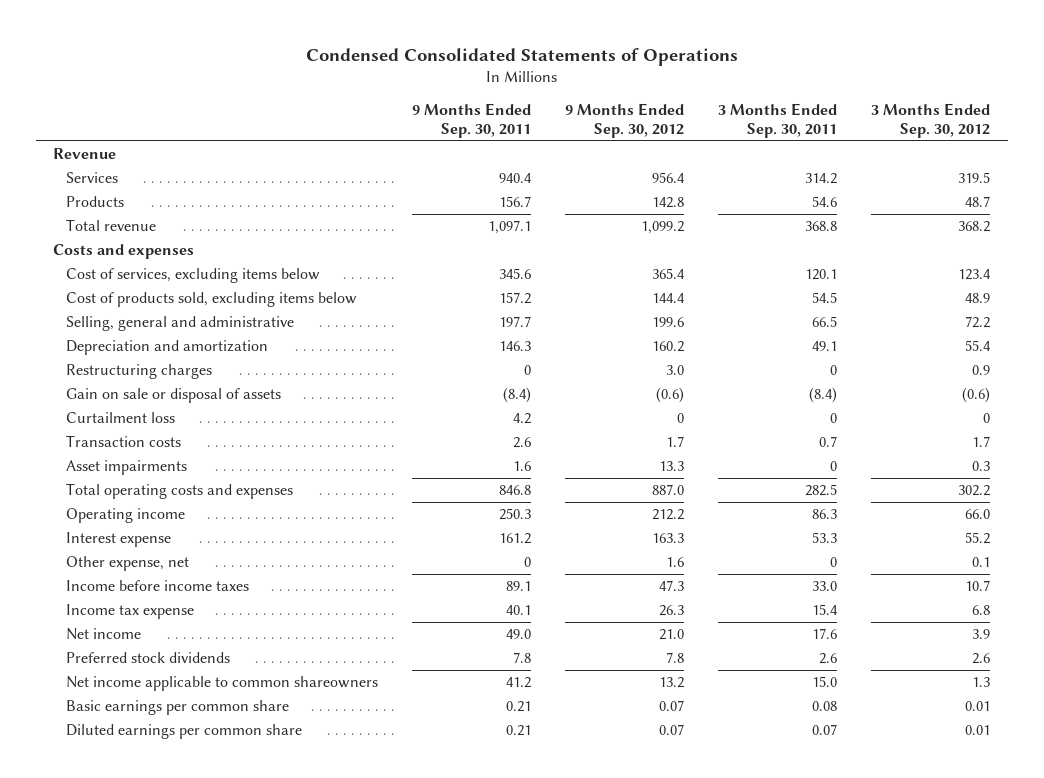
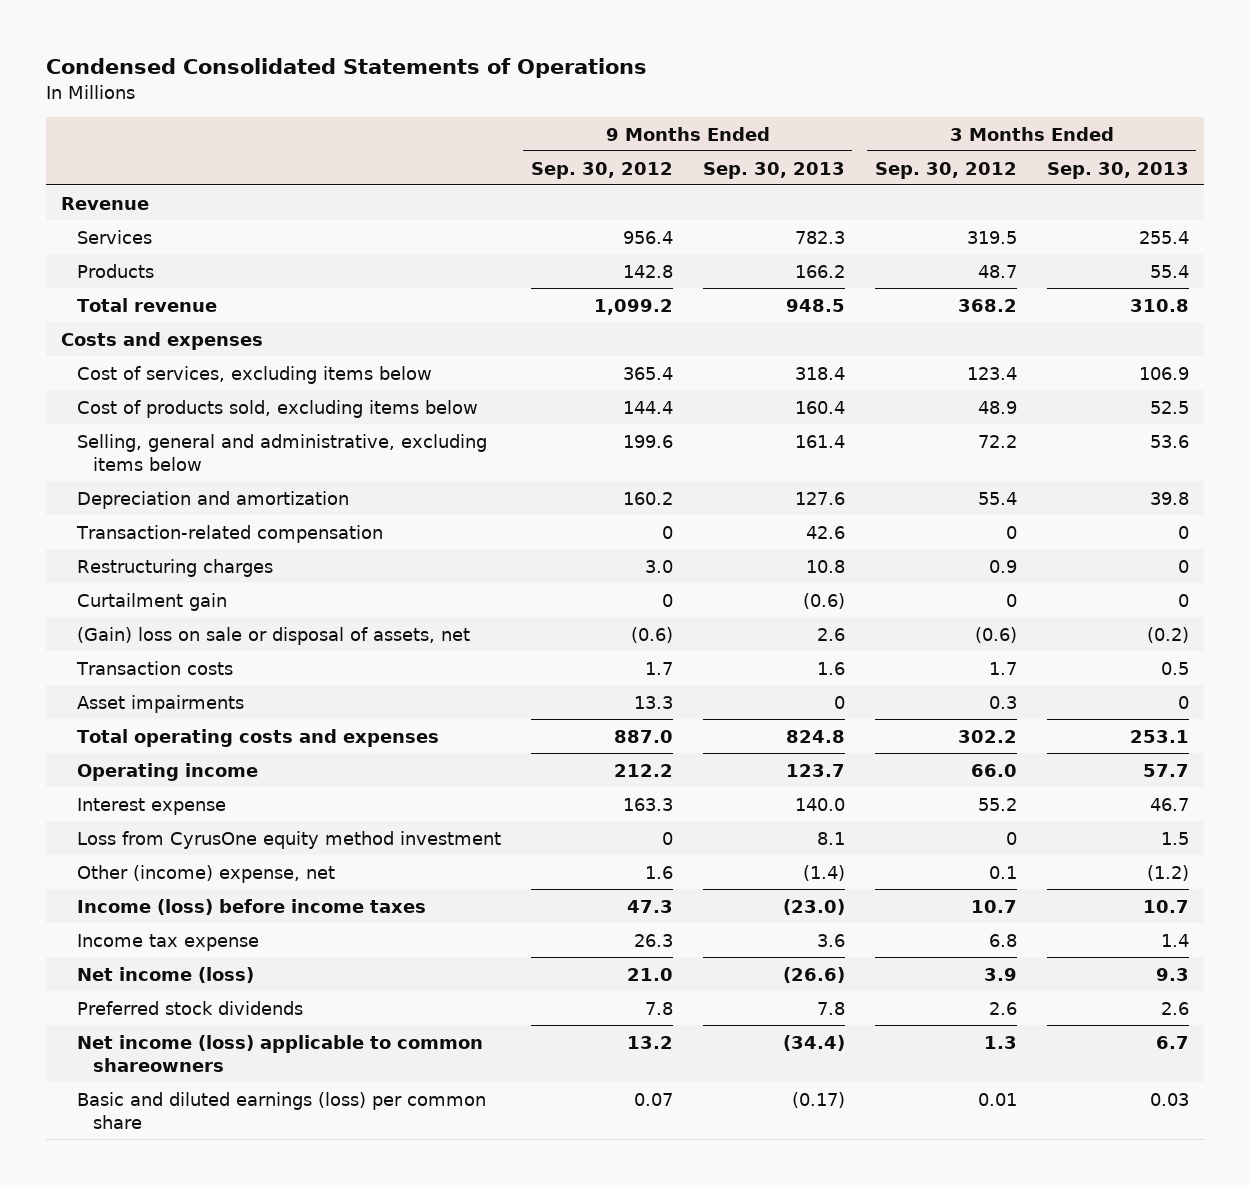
- | 9 Months Ended Sep. 30, 2011 | 9 Months Ended Sep. 30, 2012 | 3 Months Ended Sep. 30, 2011 | 3 Months Ended Sep. 30, 2012
+ | 9 Months Ended Sep. 30, 2012 | 9 Months Ended Sep. 30, 2013 | 3 Months Ended Sep. 30, 2012 | 3 Months Ended Sep. 30, 2013
- Selling, general and administrative | 197.7 | 199.6 | 66.5 | 72.2
+ Selling, general and administrative, excluding items below | 199.6 | 161.4 | 72.2 | 53.6
+ Transaction-related compensation | 0 | 42.6 | 0 | 0
- Gain on sale or disposal of assets | (8.4) | (0.6) | (8.4) | (0.6)
- Curtailment loss | 4.2 | 0 | 0 | 0
+ Curtailment gain | 0 | (0.6) | 0 | 0
+ (Gain) loss on sale or disposal of assets, net | (0.6) | 2.6 | (0.6) | (0.2)
- Other expense, net | 0 | 1.6 | 0 | 0.1
- Income before income taxes | 89.1 | 47.3 | 33.0 | 10.7
+ Loss from CyrusOne equity method investment | 0 | 8.1 | 0 | 1.5
+ Other (income) expense, net | 1.6 | (1.4) | 0.1 | (1.2)
+ Income (loss) before income taxes | 47.3 | (23.0) | 10.7 | 10.7
- Net income | 49.0 | 21.0 | 17.6 | 3.9
+ Net income (loss) | 21.0 | (26.6) | 3.9 | 9.3
- Net income applicable to common shareowners | 41.2 | 13.2 | 15.0 | 1.3
- Basic earnings per common share | 0.21 | 0.07 | 0.08 | 0.01
- Diluted earnings per common share | 0.21 | 0.07 | 0.07 | 0.01
+ Net income (loss) applicable to common shareowners | 13.2 | (34.4) | 1.3 | 6.7
+ Basic and diluted earnings (loss) per common share | 0.07 | (0.17) | 0.01 | 0.03

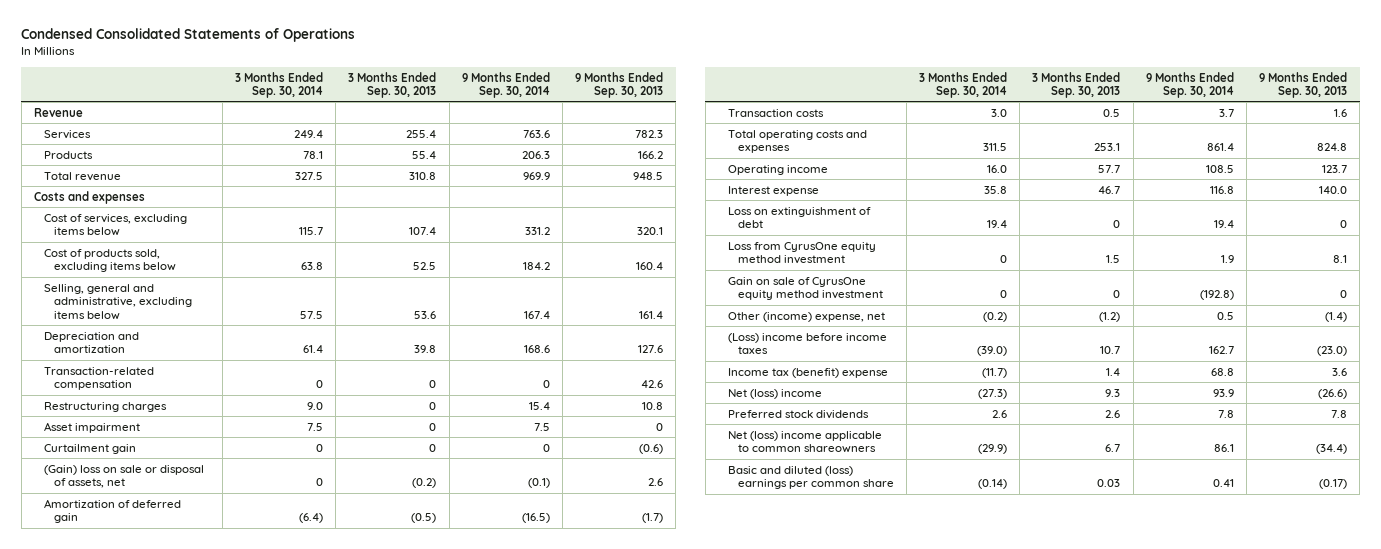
- | 9 Months Ended Sep. 30, 2012 | 9 Months Ended Sep. 30, 2013 | 3 Months Ended Sep. 30, 2012 | 3 Months Ended Sep. 30, 2013
+ | 3 Months Ended Sep. 30, 2014 | 3 Months Ended Sep. 30, 2013 | 9 Months Ended Sep. 30, 2014 | 9 Months Ended Sep. 30, 2013
- Cost of services, excluding items below | 365.4 | 318.4 | 123.4 | 106.9
+ Cost of services, excluding items below | 115.7 | 107.4 | 331.2 | 320.1
+ Asset impairment | 7.5 | 0 | 7.5 | 0
+ Amortization of deferred gain | (6.4) | (0.5) | (16.5) | (1.7)
- Asset impairments | 13.3 | 0 | 0.3 | 0
+ Loss on extinguishment of debt | 19.4 | 0 | 19.4 | 0
+ Gain on sale of CyrusOne equity method investment | 0 | 0 | (192.8) | 0
- Income (loss) before income taxes | 47.3 | (23.0) | 10.7 | 10.7
- Income tax expense | 26.3 | 3.6 | 6.8 | 1.4
- Net income (loss) | 21.0 | (26.6) | 3.9 | 9.3
+ (Loss) income before income taxes | (39.0) | 10.7 | 162.7 | (23.0)
+ Income tax (benefit) expense | (11.7) | 1.4 | 68.8 | 3.6
+ Net (loss) income | (27.3) | 9.3 | 93.9 | (26.6)
- Net income (loss) applicable to common shareowners | 13.2 | (34.4) | 1.3 | 6.7
- Basic and diluted earnings (loss) per common share | 0.07 | (0.17) | 0.01 | 0.03
+ Net (loss) income applicable to common shareowners | (29.9) | 6.7 | 86.1 | (34.4)
+ Basic and diluted (loss) earnings per common share | (0.14) | 0.03 | 0.41 | (0.17)

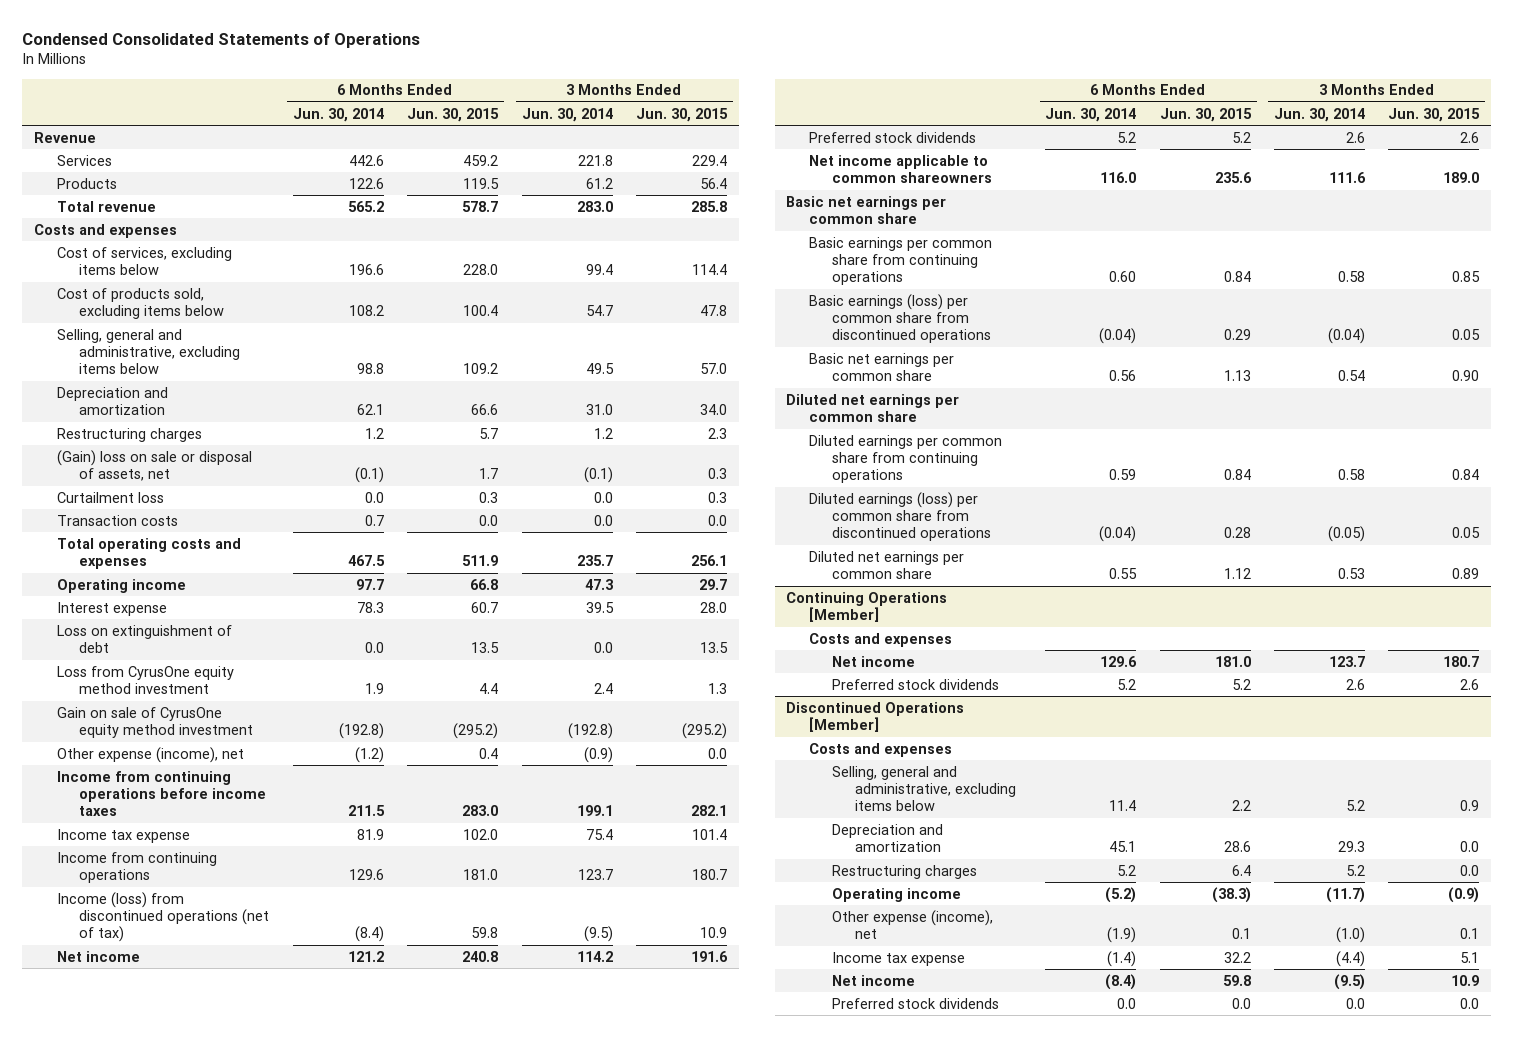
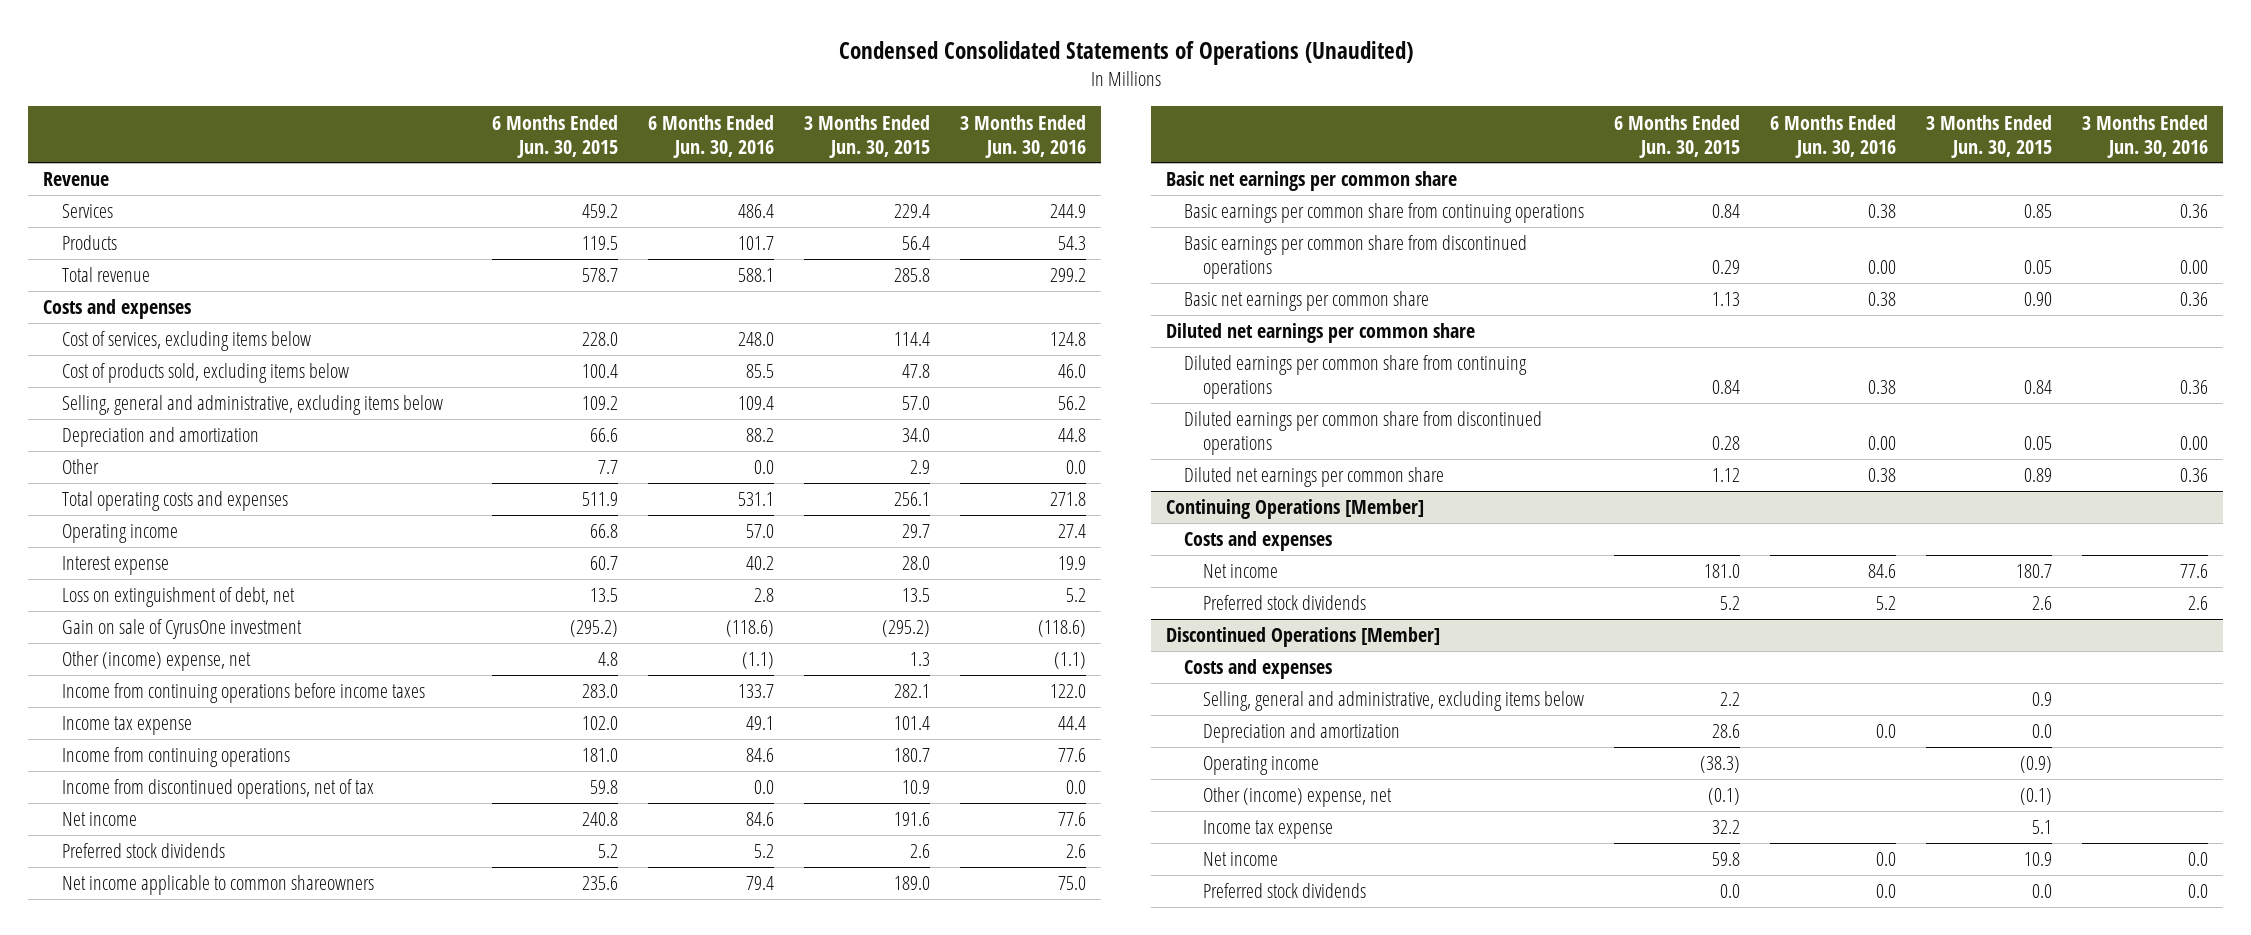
- Condensed Consolidated Statements of Operations
+ Condensed Consolidated Statements of Operations (Unaudited)
- | 6 Months Ended Jun. 30, 2014 | 6 Months Ended Jun. 30, 2015 | 3 Months Ended Jun. 30, 2014 | 3 Months Ended Jun. 30, 2015
+ | 6 Months Ended Jun. 30, 2015 | 6 Months Ended Jun. 30, 2016 | 3 Months Ended Jun. 30, 2015 | 3 Months Ended Jun. 30, 2016
- Restructuring charges | 1.2 | 5.7 | 1.2 | 2.3
- (Gain) loss on sale or disposal of assets, net | (0.1) | 1.7 | (0.1) | 0.3
- Curtailment loss | 0.0 | 0.3 | 0.0 | 0.3
- Transaction costs | 0.7 | 0.0 | 0.0 | 0.0
+ Other | 7.7 | 0.0 | 2.9 | 0.0
- Loss on extinguishment of debt | 0.0 | 13.5 | 0.0 | 13.5
- Loss from CyrusOne equity method investment | 1.9 | 4.4 | 2.4 | 1.3
- Gain on sale of CyrusOne equity method investment | (192.8) | (295.2) | (192.8) | (295.2)
- Other expense (income), net | (1.2) | 0.4 | (0.9) | 0.0
+ Loss on extinguishment of debt, net | 13.5 | 2.8 | 13.5 | 5.2
+ Gain on sale of CyrusOne investment | (295.2) | (118.6) | (295.2) | (118.6)
+ Other (income) expense, net | 4.8 | (1.1) | 1.3 | (1.1)
- Income (loss) from discontinued operations (net of tax) | (8.4) | 59.8 | (9.5) | 10.9
+ Income from discontinued operations, net of tax | 59.8 | 0.0 | 10.9 | 0.0
- Basic earnings (loss) per common share from discontinued operations | (0.04) | 0.29 | (0.04) | 0.05
+ Basic earnings per common share from discontinued operations | 0.29 | 0.00 | 0.05 | 0.00
- Diluted earnings (loss) per common share from discontinued operations | (0.04) | 0.28 | (0.05) | 0.05
+ Diluted earnings per common share from discontinued operations | 0.28 | 0.00 | 0.05 | 0.00
@ Discontinued Operations [Member]
- Restructuring charges | 5.2 | 6.4 | 5.2 | 0.0
- Other expense (income), net | (1.9) | 0.1 | (1.0) | 0.1
+ Other (income) expense, net | (0.1) | | (0.1) |

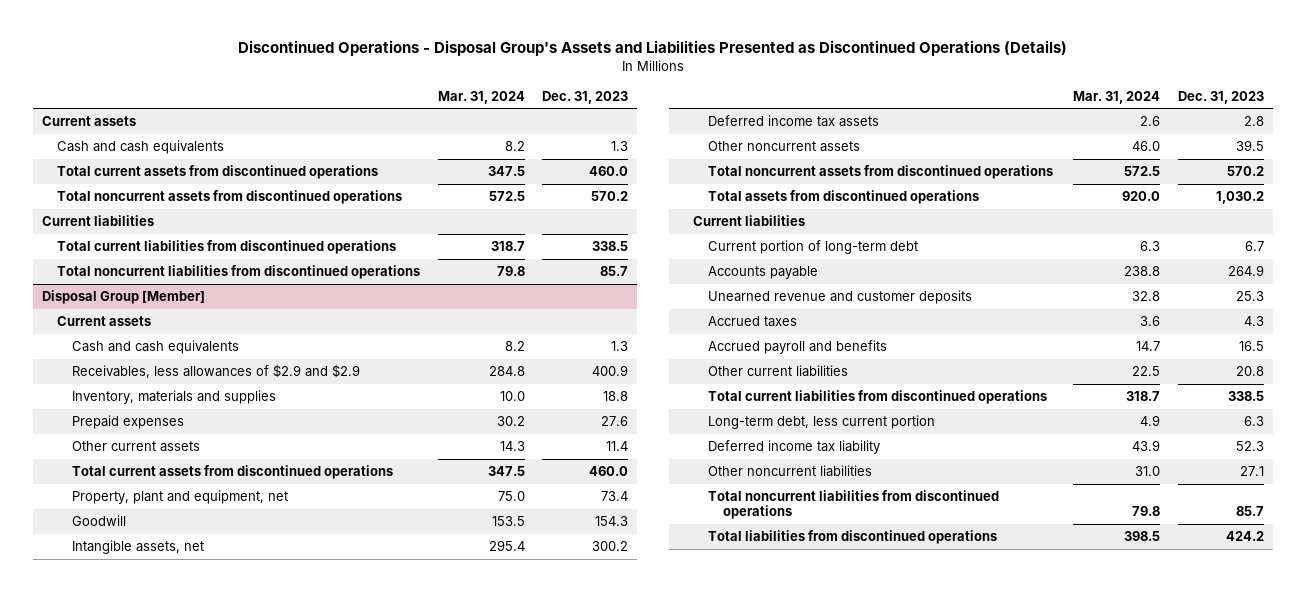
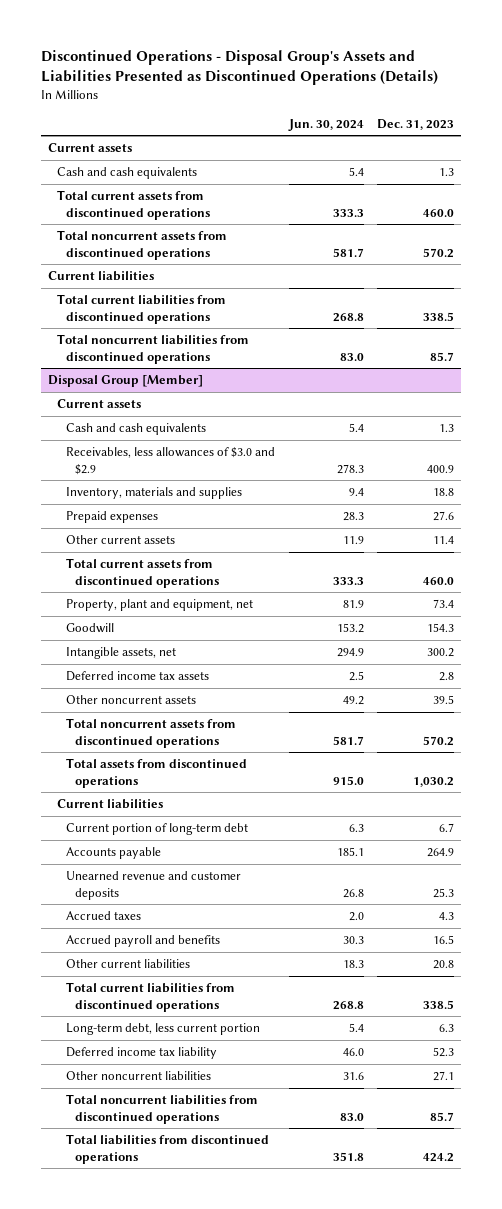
- | Mar. 31, 2024 | Dec. 31, 2023
+ | Jun. 30, 2024 | Dec. 31, 2023
@ Disposal Group [Member]
- Receivables, less allowances of $2.9 and $2.9 | 284.8 | 400.9
+ Receivables, less allowances of $3.0 and $2.9 | 278.3 | 400.9

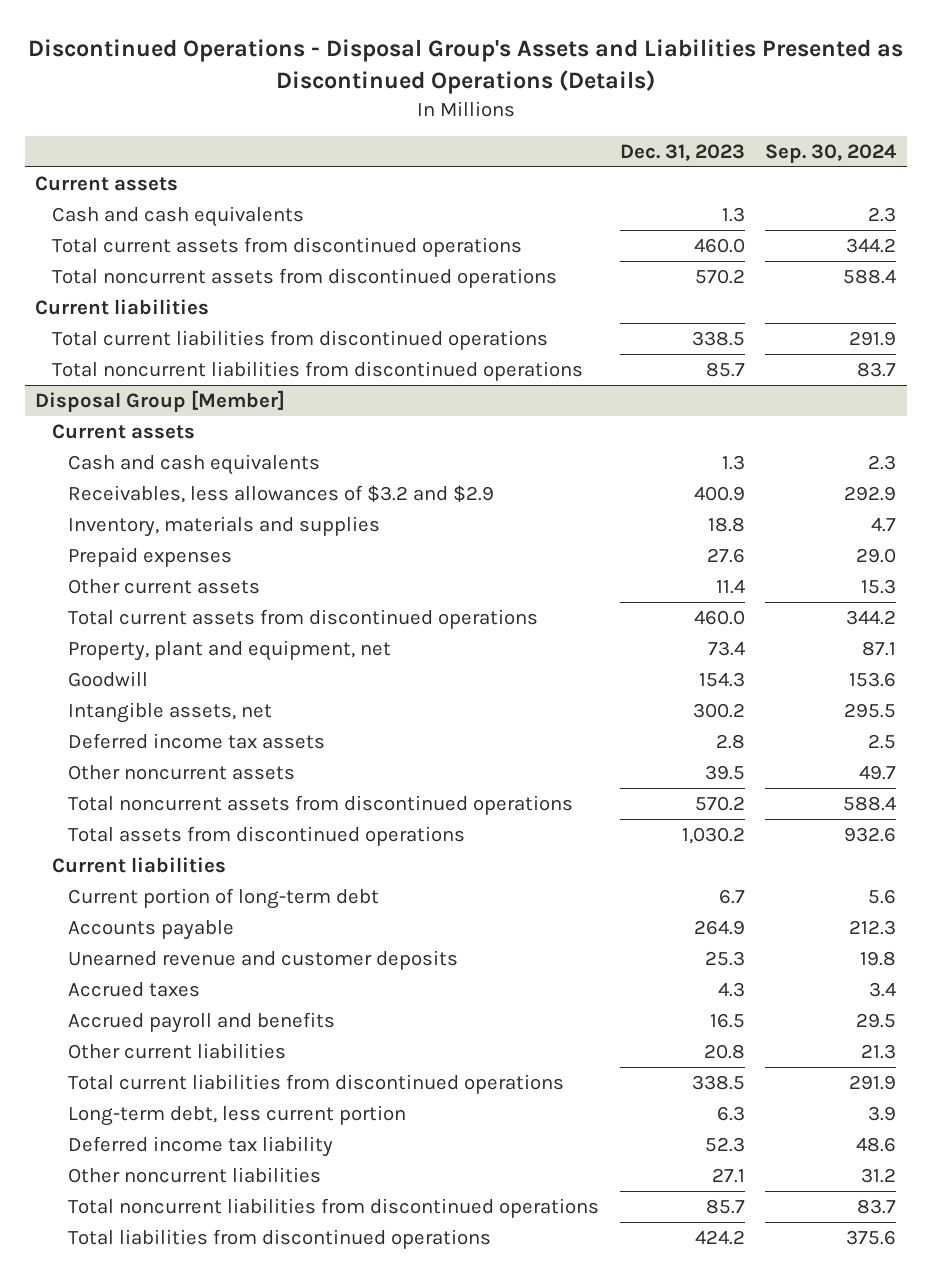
- | Jun. 30, 2024 | Dec. 31, 2023
+ | Dec. 31, 2023 | Sep. 30, 2024
@ Disposal Group [Member]
- Receivables, less allowances of $3.0 and $2.9 | 278.3 | 400.9
+ Receivables, less allowances of $3.2 and $2.9 | 400.9 | 292.9

